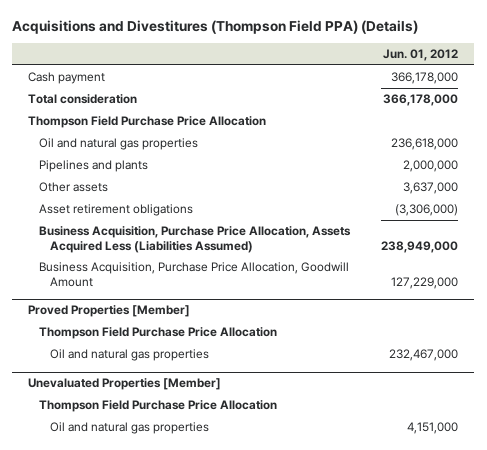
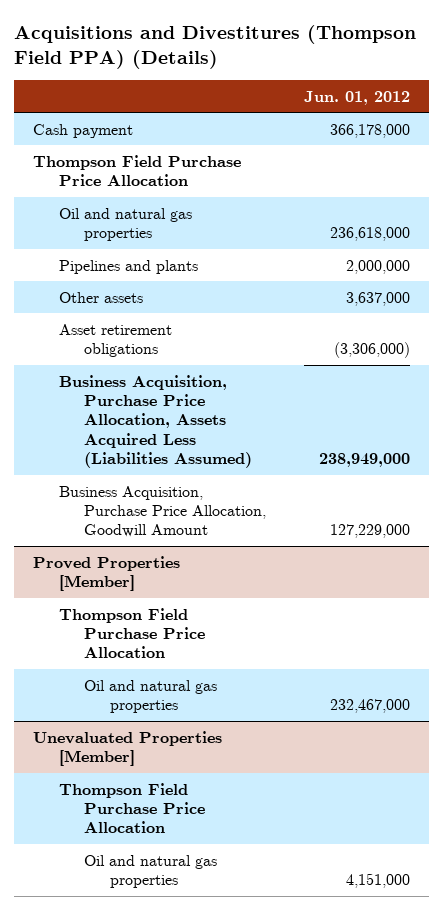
- Total consideration | 366,178,000

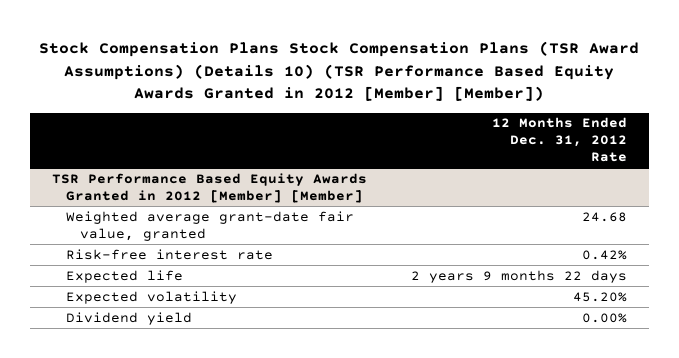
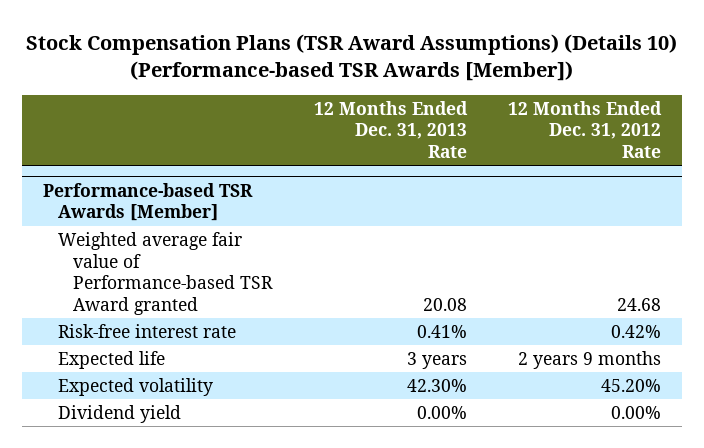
- Stock Compensation Plans Stock Compensation Plans (TSR Award Assumptions) (Details 10) (TSR Performance Based Equity Awards Granted in 2012 [Member] [Member])
+ Stock Compensation Plans (TSR Award Assumptions) (Details 10) (Performance-based TSR Awards [Member])
- | 12 Months Ended Dec. 31, 2012 Rate
+ | 12 Months Ended Dec. 31, 2013 Rate | 12 Months Ended Dec. 31, 2012 Rate
- TSR Performance Based Equity Awards Granted in 2012 [Member] [Member]
- Weighted average grant-date fair value, granted | 24.68
+ Performance-based TSR Awards [Member]
+ Weighted average fair value of Performance-based TSR Award granted | 20.08 | 24.68
- Expected life | 2 years 9 months 22 days
+ Expected life | 3 years | 2 years 9 months

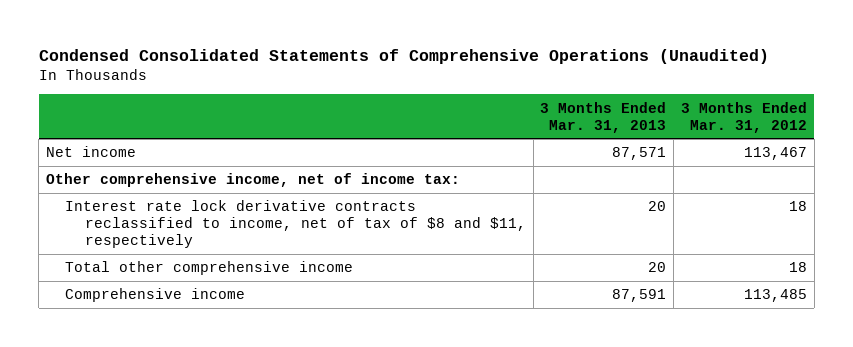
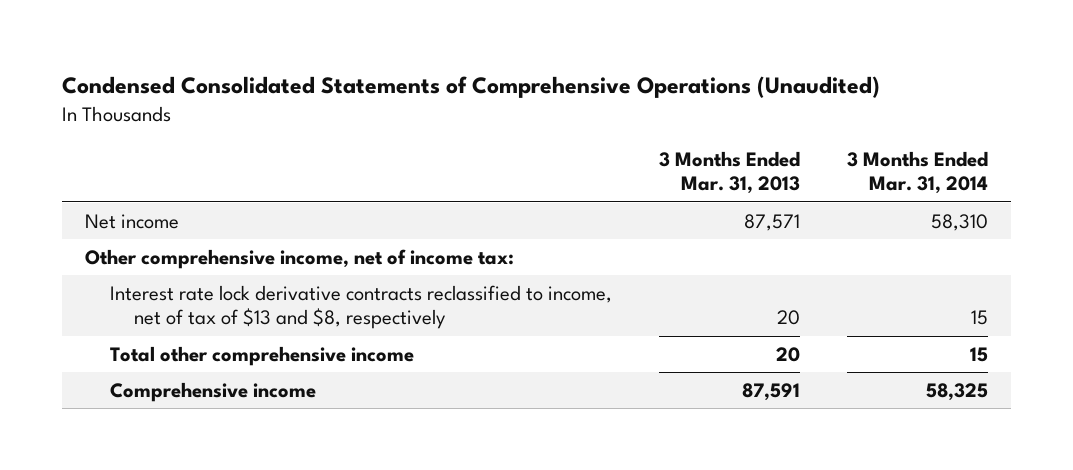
- | 3 Months Ended Mar. 31, 2013 | 3 Months Ended Mar. 31, 2012
+ | 3 Months Ended Mar. 31, 2013 | 3 Months Ended Mar. 31, 2014
- Interest rate lock derivative contracts reclassified to income, net of tax of $8 and $11, respectively | 20 | 18
+ Interest rate lock derivative contracts reclassified to income, net of tax of $13 and $8, respectively | 20 | 15

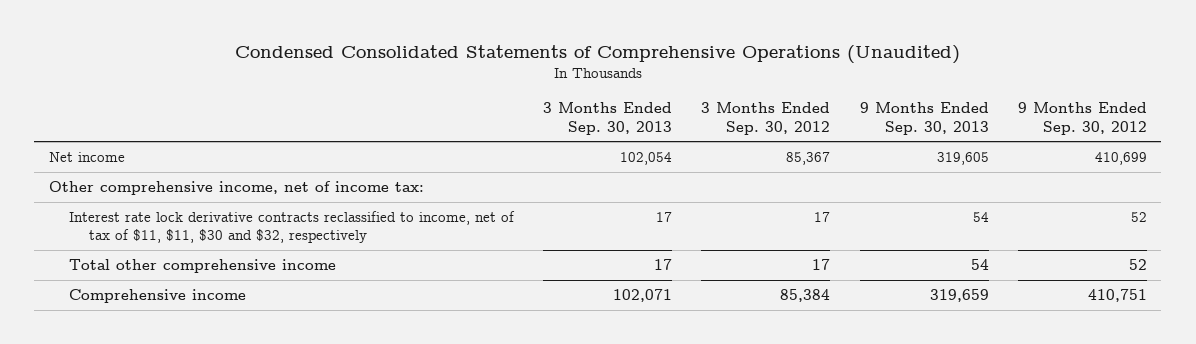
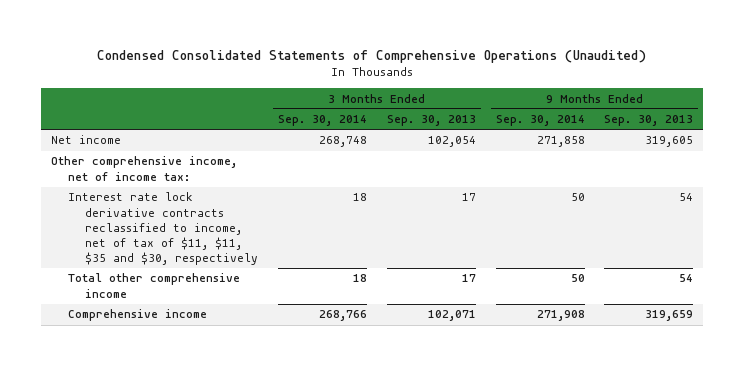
- | 3 Months Ended Sep. 30, 2013 | 3 Months Ended Sep. 30, 2012 | 9 Months Ended Sep. 30, 2013 | 9 Months Ended Sep. 30, 2012
+ | 3 Months Ended Sep. 30, 2014 | 3 Months Ended Sep. 30, 2013 | 9 Months Ended Sep. 30, 2014 | 9 Months Ended Sep. 30, 2013
- Interest rate lock derivative contracts reclassified to income, net of tax of $11, $11, $30 and $32, respectively | 17 | 17 | 54 | 52
+ Interest rate lock derivative contracts reclassified to income, net of tax of $11, $11, $35 and $30, respectively | 18 | 17 | 50 | 54

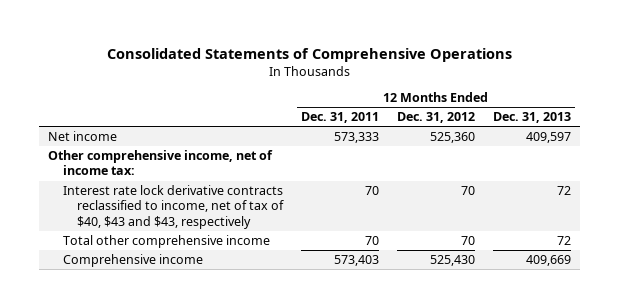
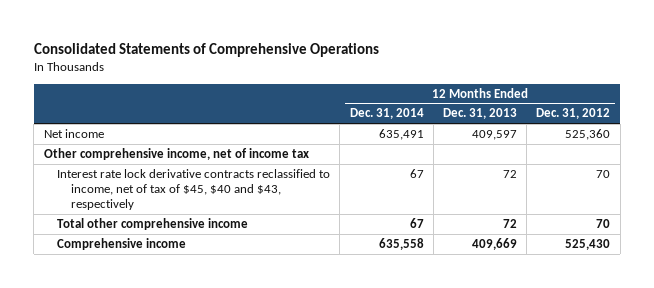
- | 12 Months Ended Dec. 31, 2011 | 12 Months Ended Dec. 31, 2012 | 12 Months Ended Dec. 31, 2013
+ | 12 Months Ended Dec. 31, 2014 | 12 Months Ended Dec. 31, 2013 | 12 Months Ended Dec. 31, 2012
- Other comprehensive income, net of income tax:
- Interest rate lock derivative contracts reclassified to income, net of tax of $40, $43 and $43, respectively | 70 | 70 | 72
+ Other comprehensive income, net of income tax
+ Interest rate lock derivative contracts reclassified to income, net of tax of $45, $40 and $43, respectively | 67 | 72 | 70

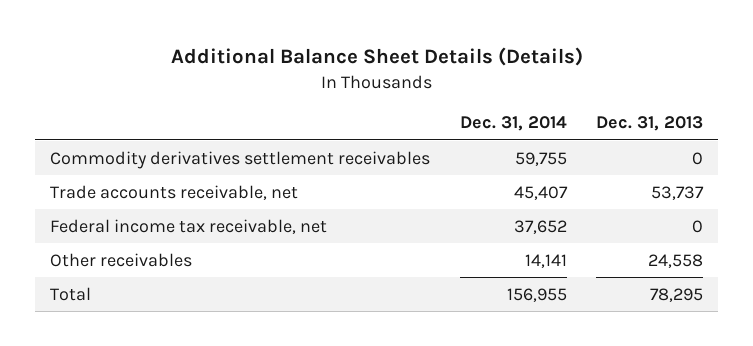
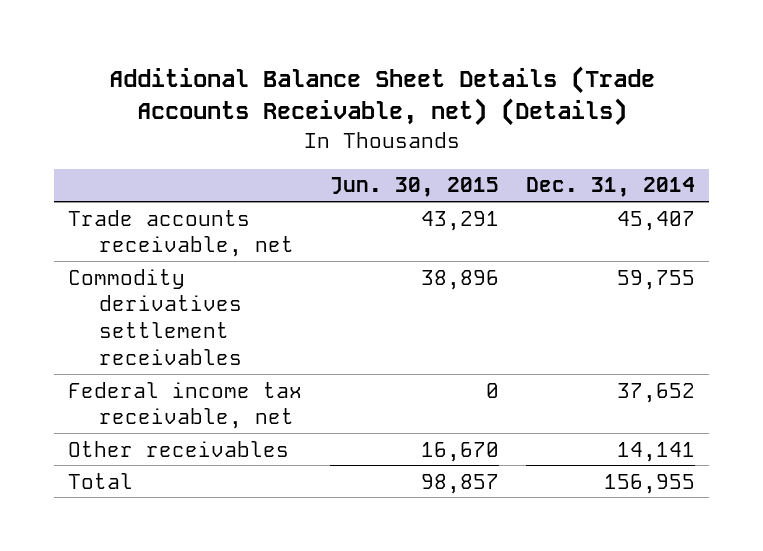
- Additional Balance Sheet Details (Details)
+ Additional Balance Sheet Details (Trade Accounts Receivable, net) (Details)
- | Dec. 31, 2014 | Dec. 31, 2013
+ | Jun. 30, 2015 | Dec. 31, 2014
moved down: Commodity derivatives settlement receivables | 38,896 | 59,755

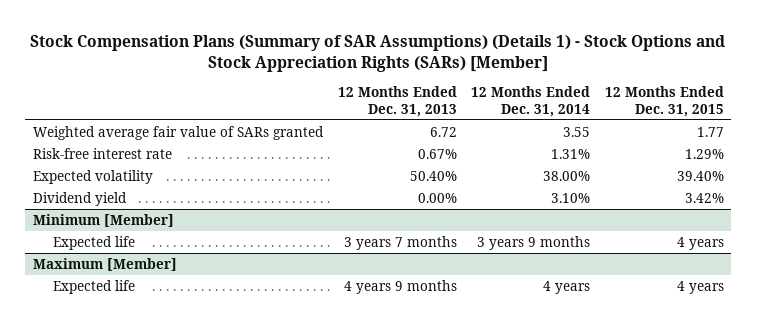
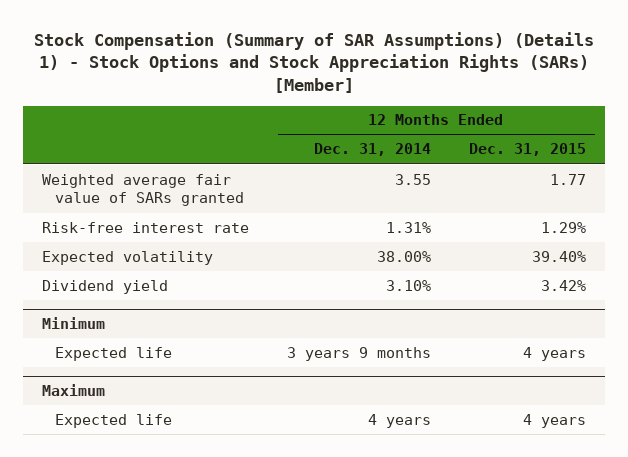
- Stock Compensation Plans (Summary of SAR Assumptions) (Details 1) - Stock Options and Stock Appreciation Rights (SARs) [Member]
+ Stock Compensation (Summary of SAR Assumptions) (Details 1) - Stock Options and Stock Appreciation Rights (SARs) [Member]
- | 12 Months Ended Dec. 31, 2013 | 12 Months Ended Dec. 31, 2014 | 12 Months Ended Dec. 31, 2015
+ | 12 Months Ended Dec. 31, 2014 | 12 Months Ended Dec. 31, 2015
- Minimum [Member]
+ Minimum
- Maximum [Member]
+ Maximum

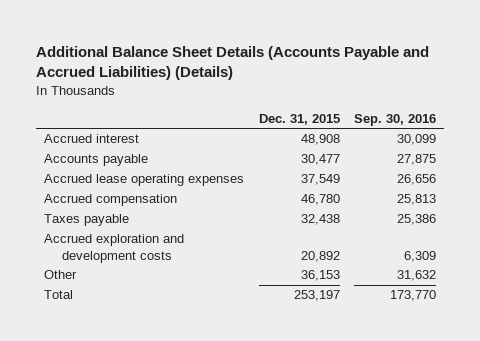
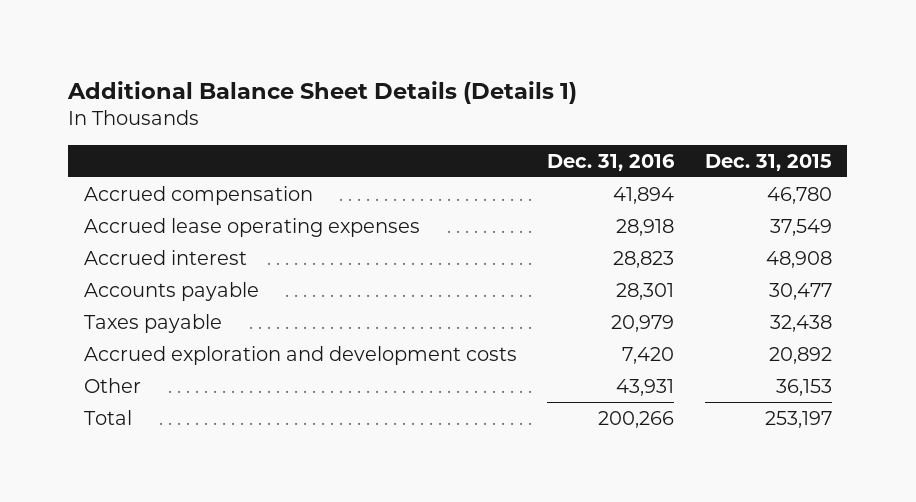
- Additional Balance Sheet Details (Accounts Payable and Accrued Liabilities) (Details)
+ Additional Balance Sheet Details (Details 1)
- | Dec. 31, 2015 | Sep. 30, 2016
+ | Dec. 31, 2016 | Dec. 31, 2015
moved up: Accrued compensation | 41,894 | 46,780
moved up: Accrued lease operating expenses | 28,918 | 37,549

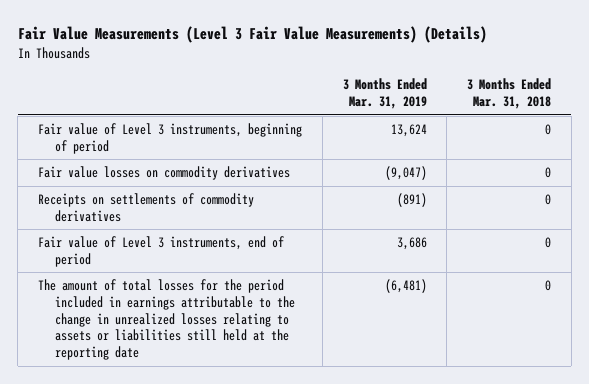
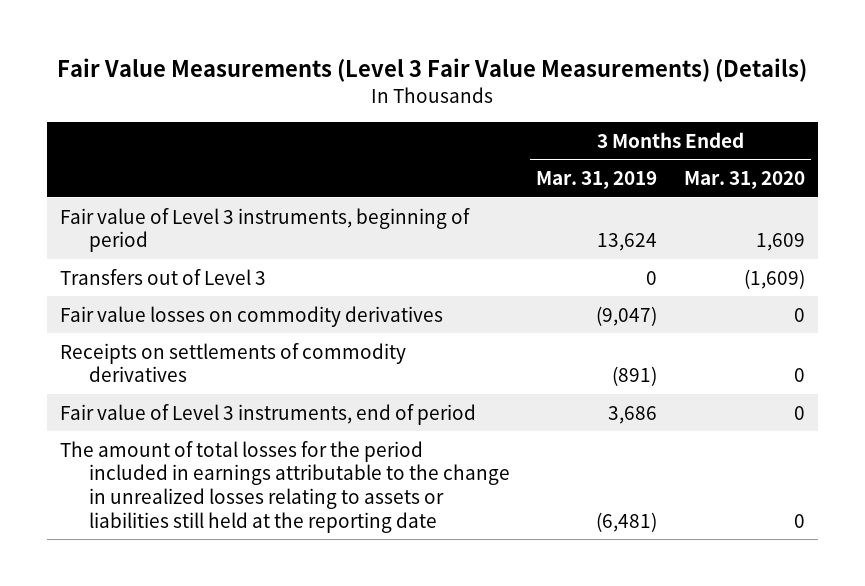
- | 3 Months Ended Mar. 31, 2019 | 3 Months Ended Mar. 31, 2018
+ | 3 Months Ended Mar. 31, 2019 | 3 Months Ended Mar. 31, 2020
+ Transfers out of Level 3 | 0 | (1,609)

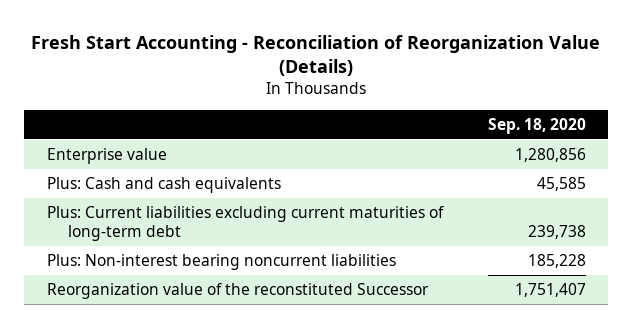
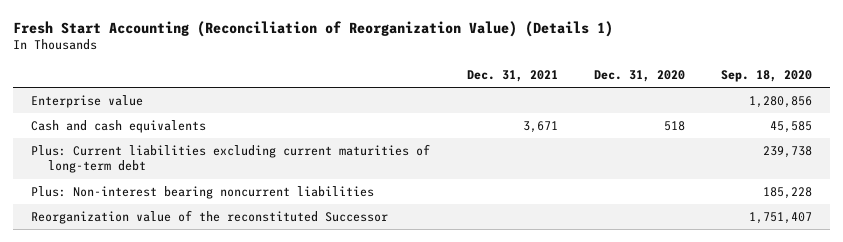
- Fresh Start Accounting - Reconciliation of Reorganization Value (Details)
+ Fresh Start Accounting (Reconciliation of Reorganization Value) (Details 1)
- | Sep. 18, 2020
+ | Dec. 31, 2021 | Dec. 31, 2020 | Sep. 18, 2020
- Plus: Cash and cash equivalents | 45,585
+ Cash and cash equivalents | 3,671 | 518 | 45,585

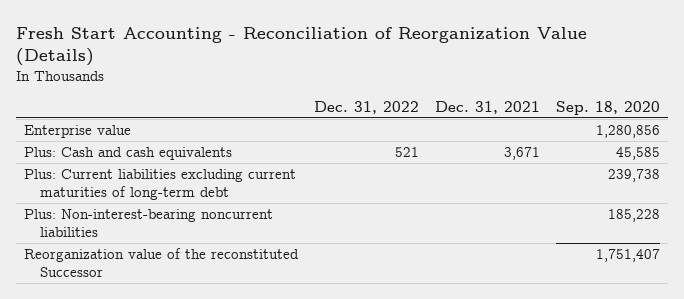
- Fresh Start Accounting (Reconciliation of Reorganization Value) (Details 1)
+ Fresh Start Accounting - Reconciliation of Reorganization Value (Details)
- | Dec. 31, 2021 | Dec. 31, 2020 | Sep. 18, 2020
+ | Dec. 31, 2022 | Dec. 31, 2021 | Sep. 18, 2020
- Cash and cash equivalents | 3,671 | 518 | 45,585
+ Plus: Cash and cash equivalents | 521 | 3,671 | 45,585
- Plus: Non-interest bearing noncurrent liabilities | | | 185,228
+ Plus: Non-interest-bearing noncurrent liabilities | | | 185,228

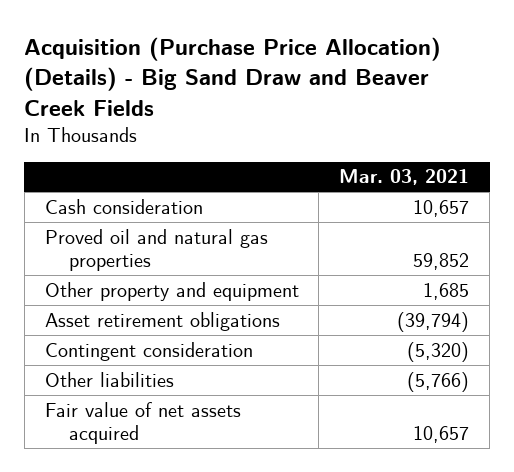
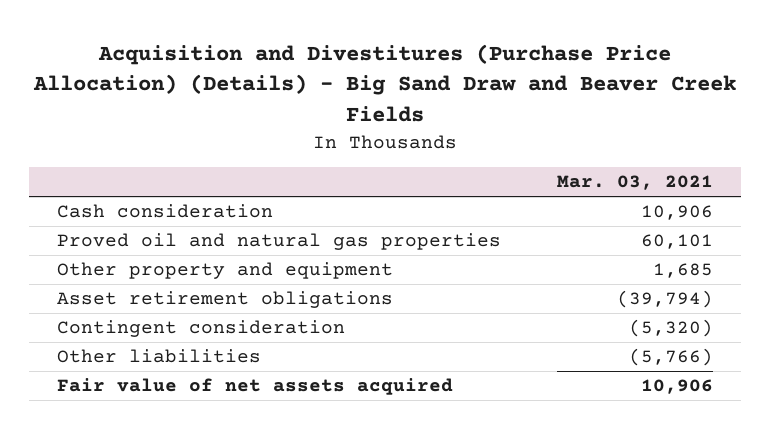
- Acquisition (Purchase Price Allocation) (Details) - Big Sand Draw and Beaver Creek Fields
+ Acquisition and Divestitures (Purchase Price Allocation) (Details) - Big Sand Draw and Beaver Creek Fields
- Cash consideration | 10,657
- Proved oil and natural gas properties | 59,852
+ Cash consideration | 10,906
+ Proved oil and natural gas properties | 60,101
- Fair value of net assets acquired | 10,657
+ Fair value of net assets acquired | 10,906

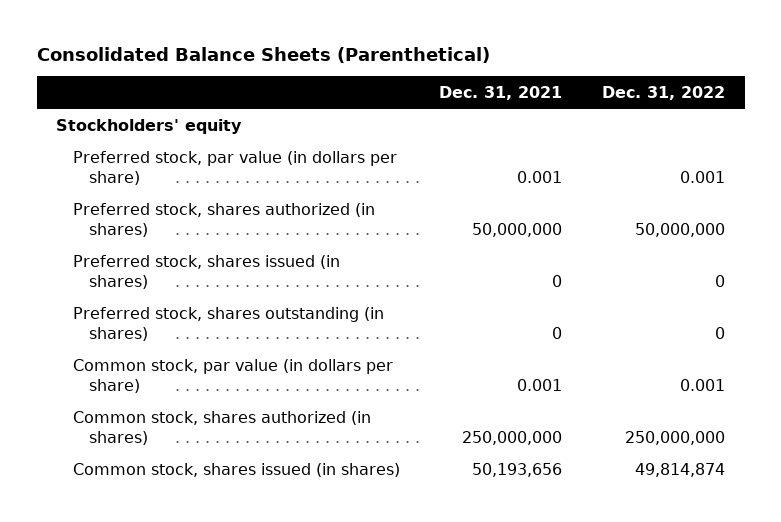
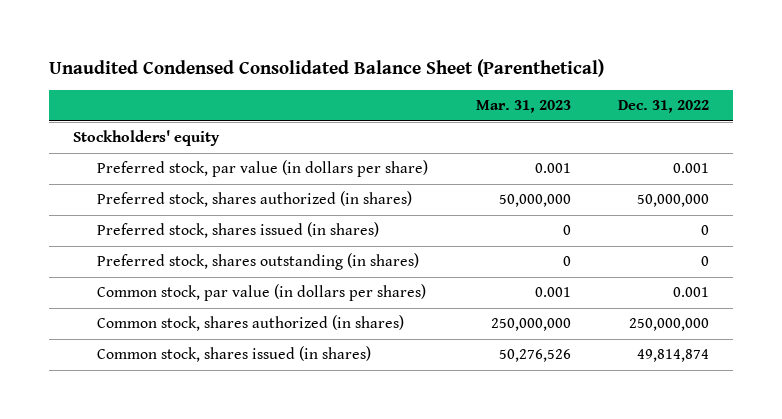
- Consolidated Balance Sheets (Parenthetical)
+ Unaudited Condensed Consolidated Balance Sheet (Parenthetical)
- | Dec. 31, 2021 | Dec. 31, 2022
+ | Mar. 31, 2023 | Dec. 31, 2022
- Common stock, par value (in dollars per share) | 0.001 | 0.001
+ Common stock, par value (in dollars per shares) | 0.001 | 0.001

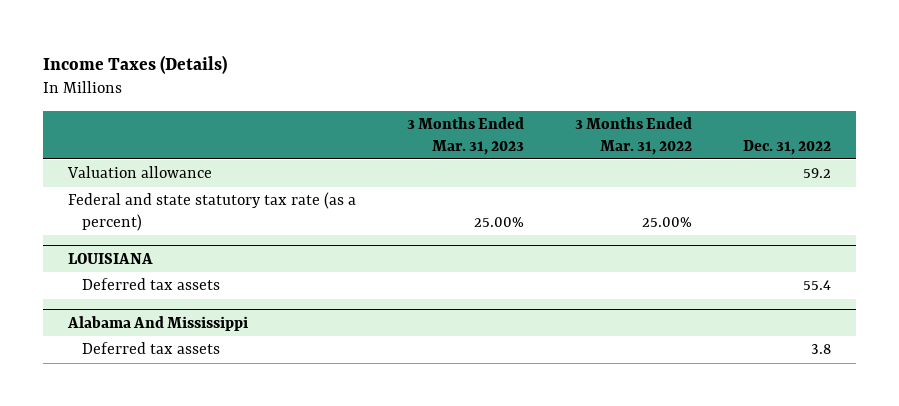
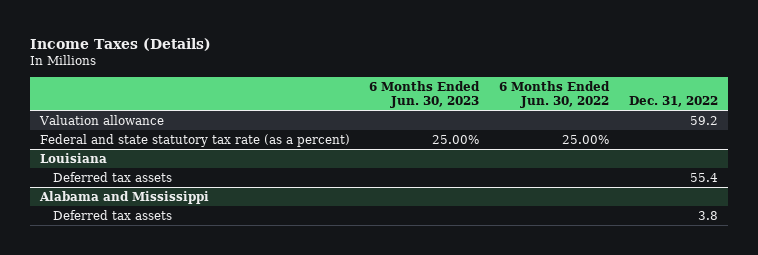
- | 3 Months Ended Mar. 31, 2023 | 3 Months Ended Mar. 31, 2022 | Dec. 31, 2022
+ | 6 Months Ended Jun. 30, 2023 | 6 Months Ended Jun. 30, 2022 | Dec. 31, 2022
- LOUISIANA
+ Louisiana
- Alabama And Mississippi
+ Alabama and Mississippi

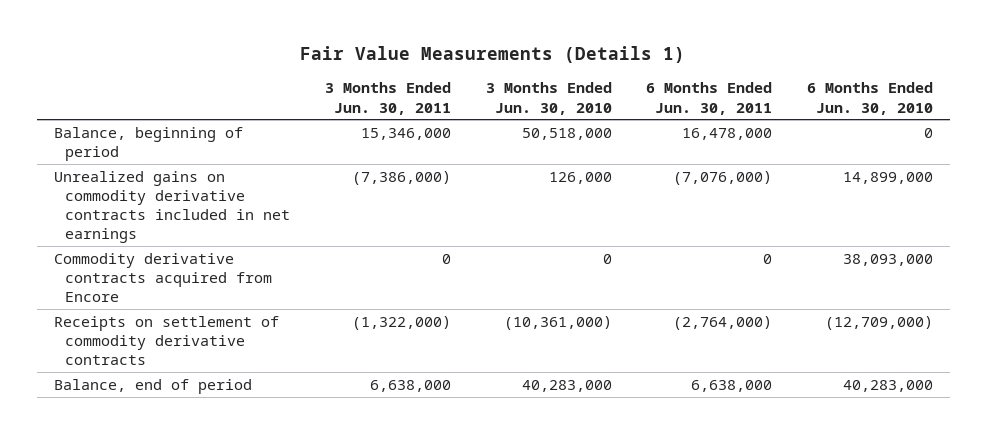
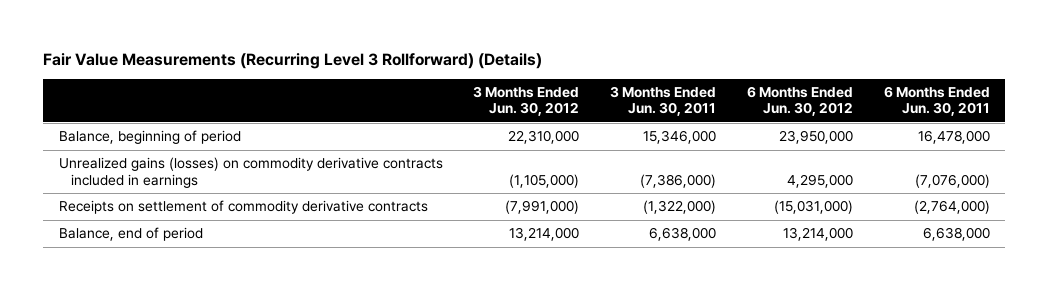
- Fair Value Measurements (Details 1)
+ Fair Value Measurements (Recurring Level 3 Rollforward) (Details)
- | 3 Months Ended Jun. 30, 2011 | 3 Months Ended Jun. 30, 2010 | 6 Months Ended Jun. 30, 2011 | 6 Months Ended Jun. 30, 2010
+ | 3 Months Ended Jun. 30, 2012 | 3 Months Ended Jun. 30, 2011 | 6 Months Ended Jun. 30, 2012 | 6 Months Ended Jun. 30, 2011
- Unrealized gains on commodity derivative contracts included in net earnings | (7,386,000) | 126,000 | (7,076,000) | 14,899,000
- Commodity derivative contracts acquired from Encore | 0 | 0 | 0 | 38,093,000
+ Unrealized gains (losses) on commodity derivative contracts included in earnings | (1,105,000) | (7,386,000) | 4,295,000 | (7,076,000)

